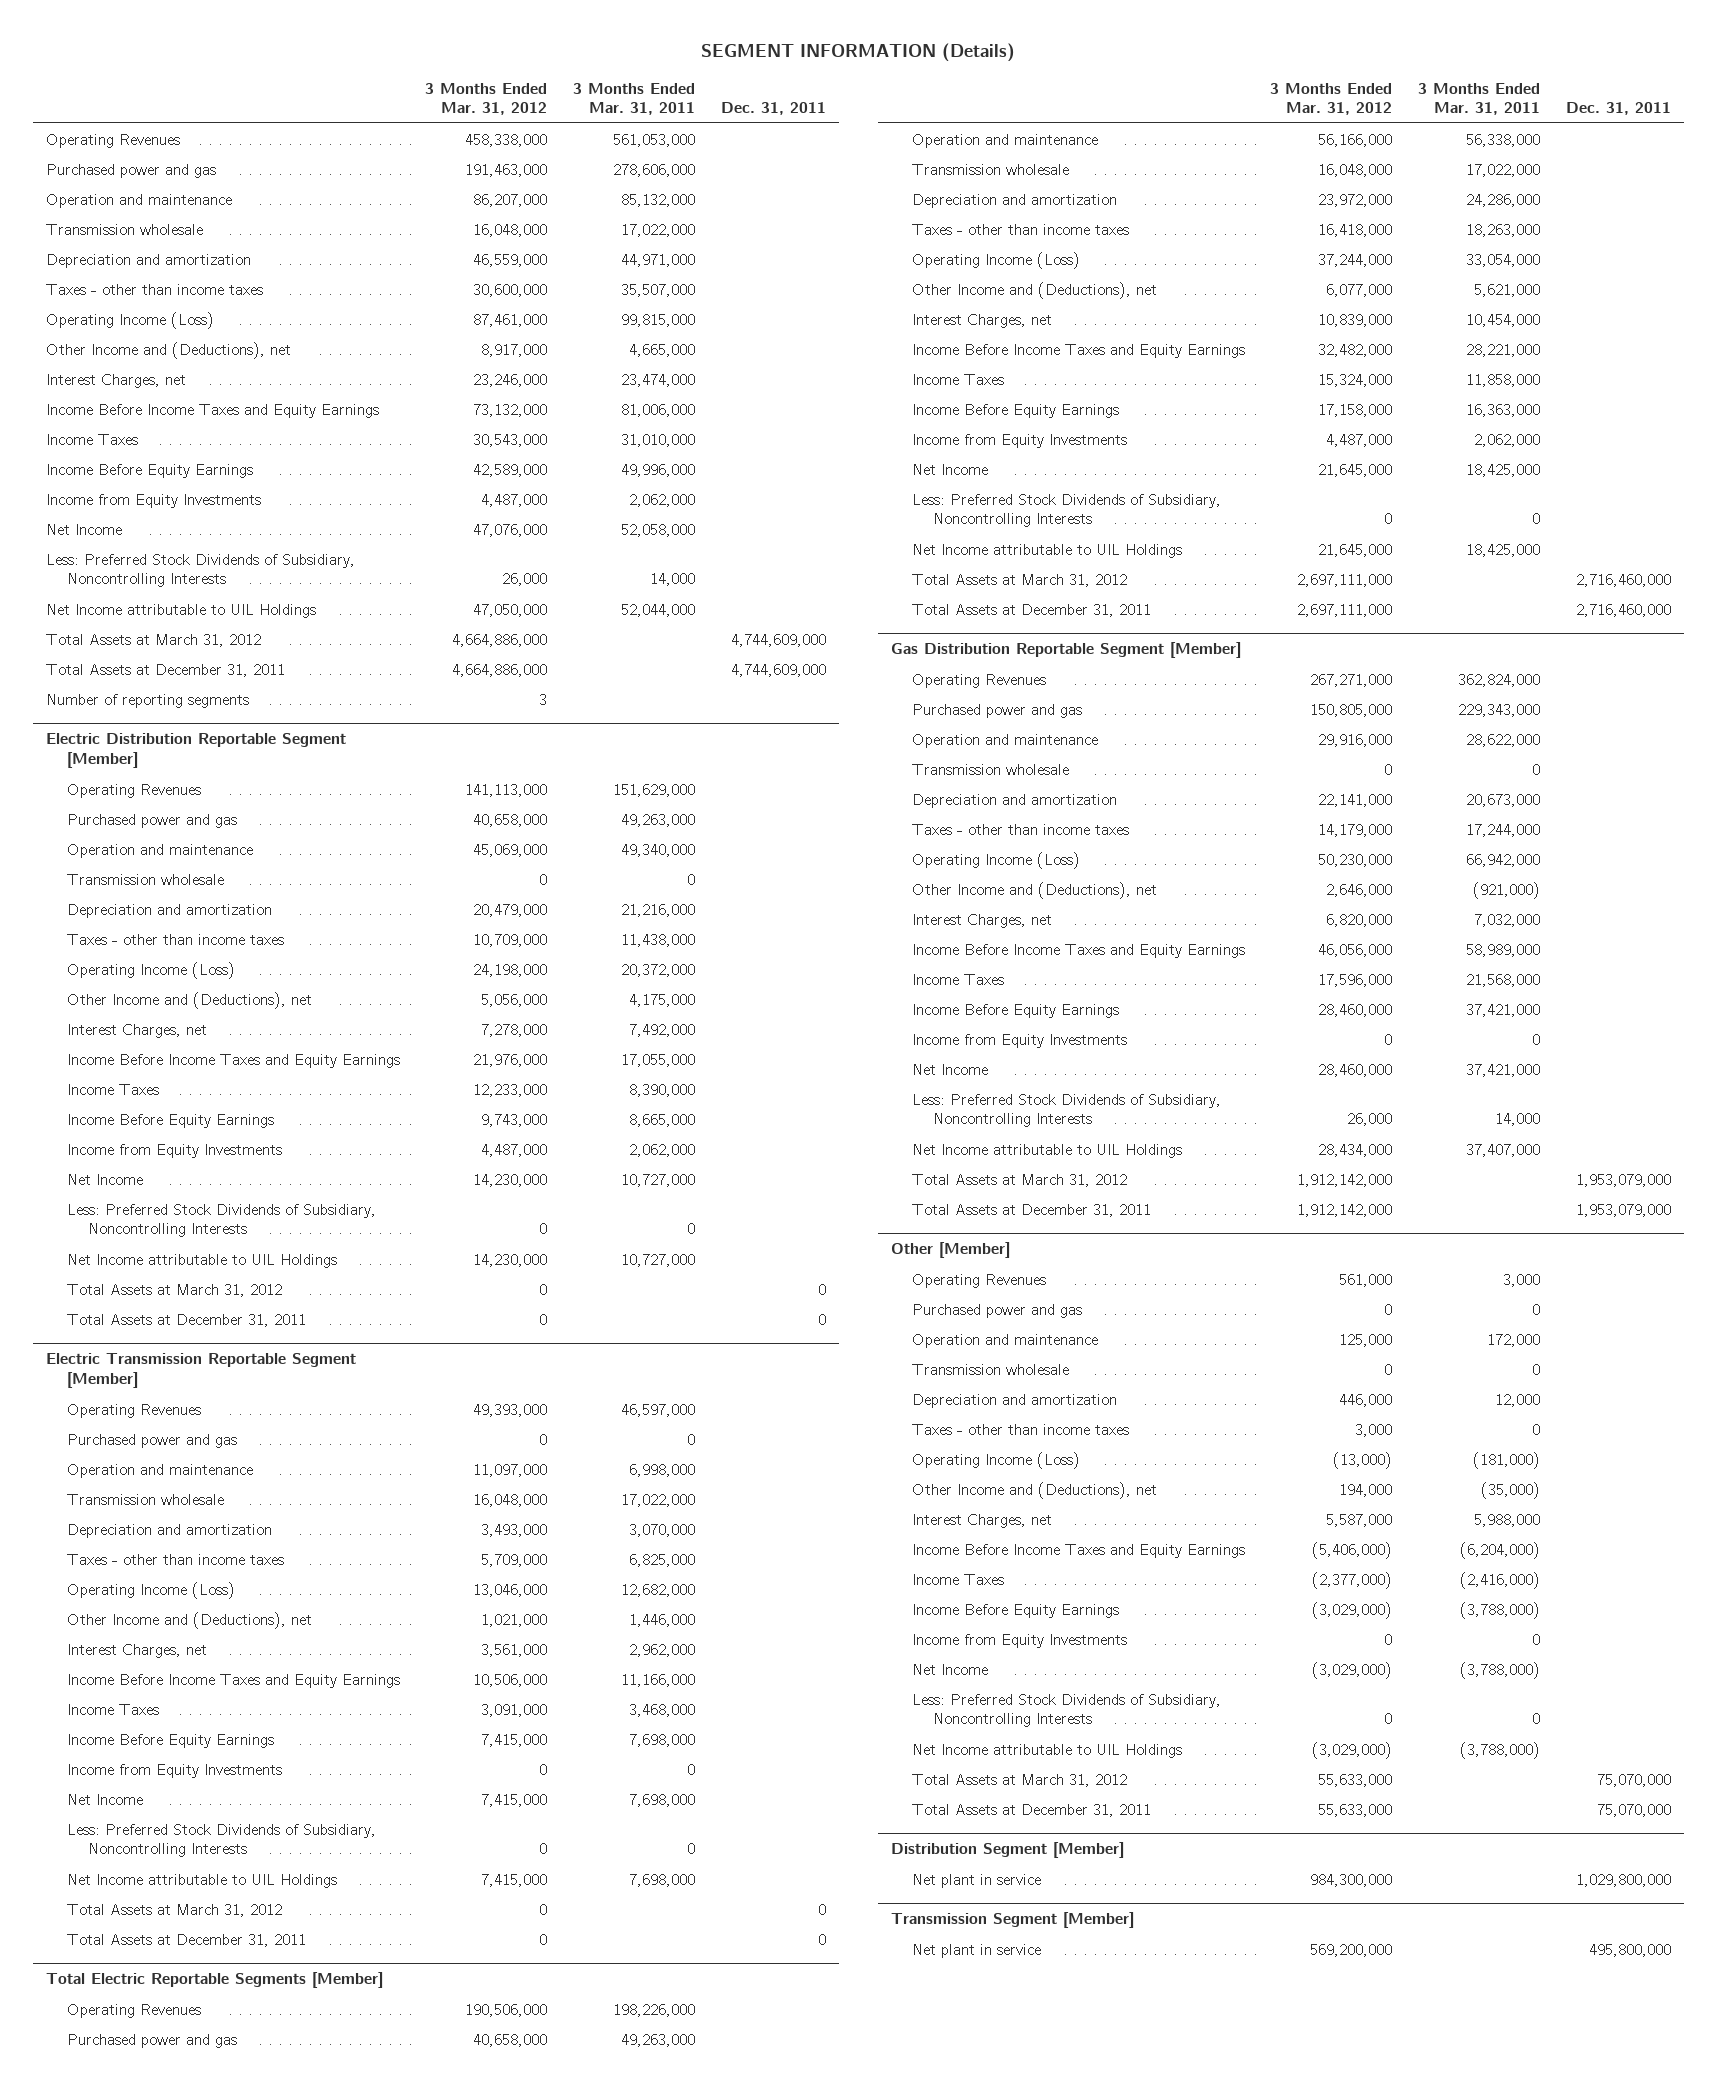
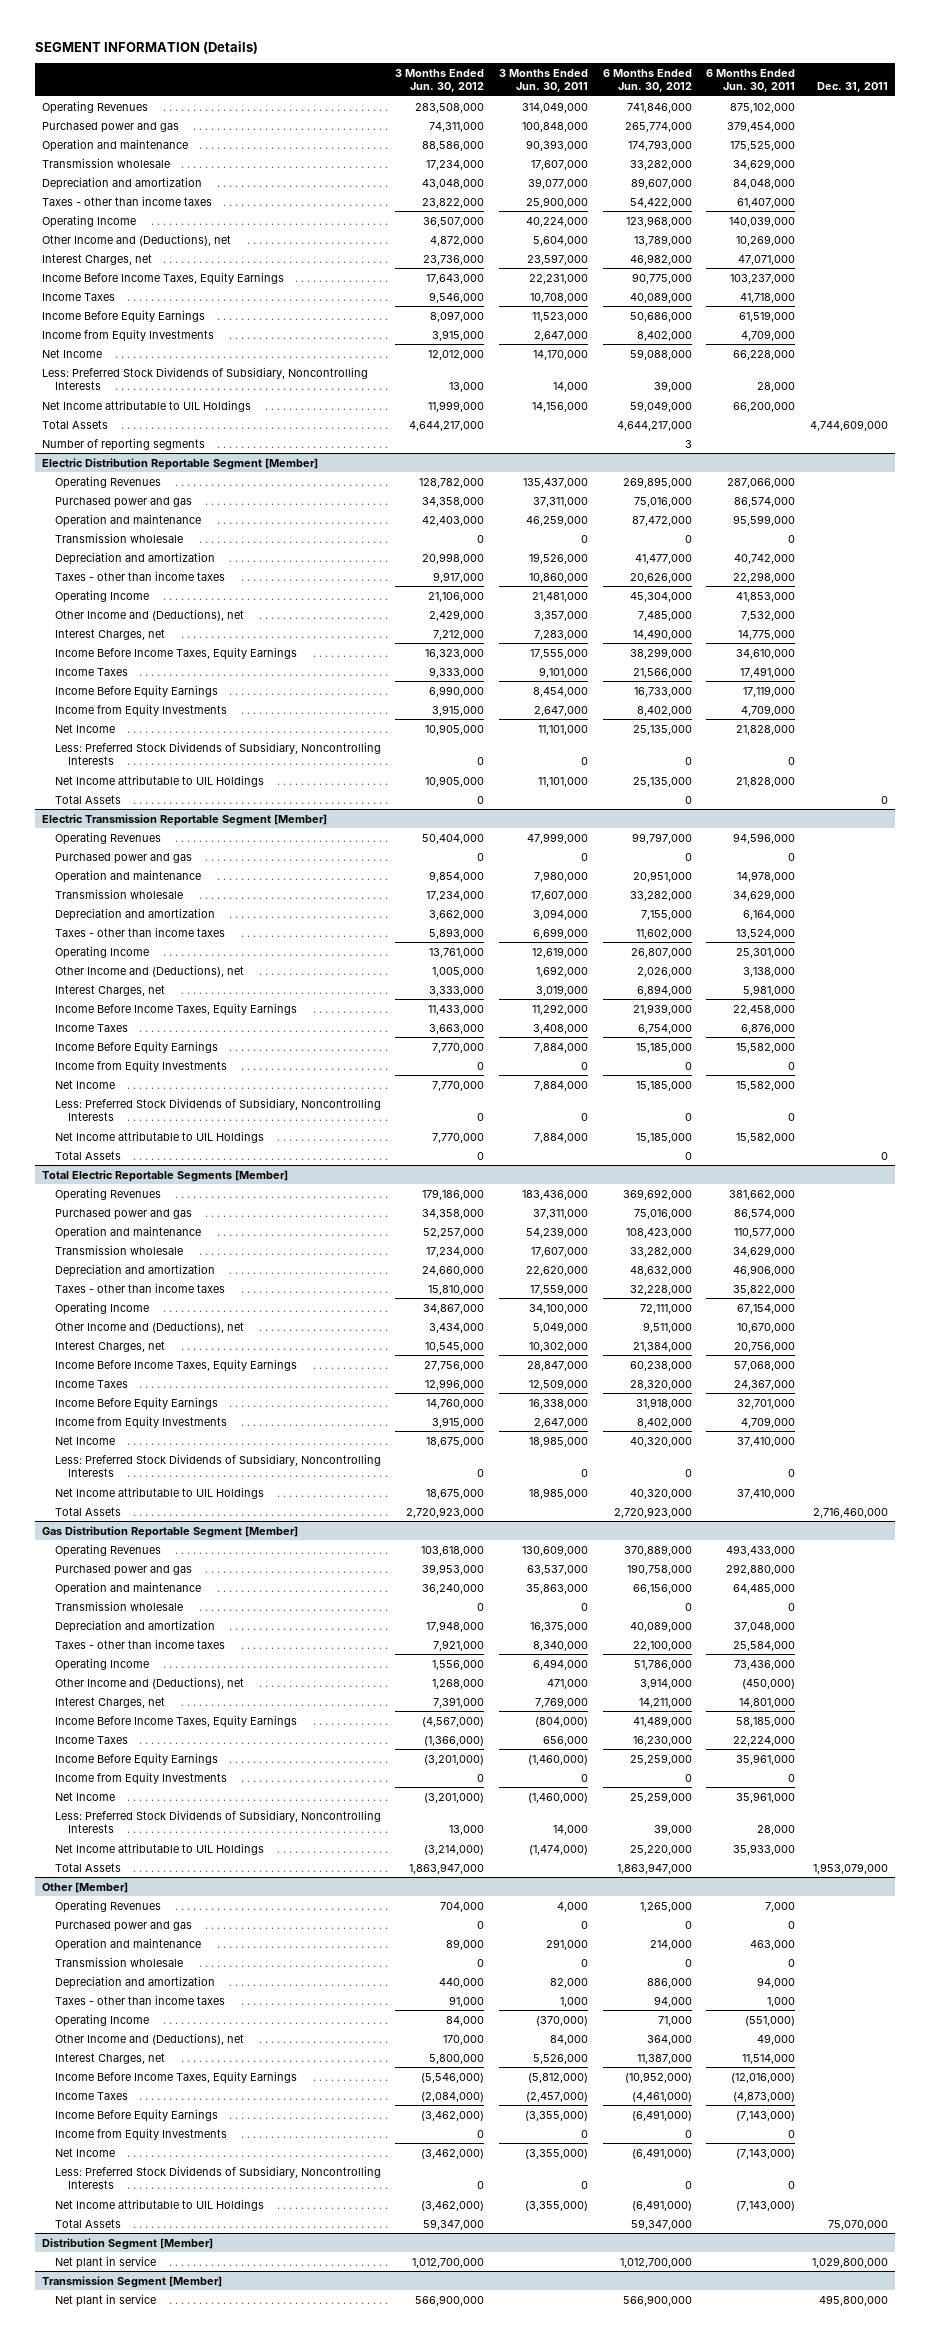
- | 3 Months Ended Mar. 31, 2012 | 3 Months Ended Mar. 31, 2011 | Dec. 31, 2011
+ | 3 Months Ended Jun. 30, 2012 | 3 Months Ended Jun. 30, 2011 | 6 Months Ended Jun. 30, 2012 | 6 Months Ended Jun. 30, 2011 | Dec. 31, 2011
- Operating Income (Loss) | 87,461,000 | 99,815,000 |
+ Operating Income | 36,507,000 | 40,224,000 | 123,968,000 | 140,039,000 |
- Income Before Income Taxes and Equity Earnings | 73,132,000 | 81,006,000 |
+ Income Before Income Taxes, Equity Earnings | 17,643,000 | 22,231,000 | 90,775,000 | 103,237,000 |
- Total Assets at March 31, 2012 | 4,664,886,000 | | 4,744,609,000
- Total Assets at December 31, 2011 | 4,664,886,000 | | 4,744,609,000
+ Total Assets | 4,644,217,000 | | 4,644,217,000 | | 4,744,609,000
@ Electric Distribution Reportable Segment [Member]
- Operating Income (Loss) | 24,198,000 | 20,372,000 |
+ Operating Income | 21,106,000 | 21,481,000 | 45,304,000 | 41,853,000 |
- Income Before Income Taxes and Equity Earnings | 21,976,000 | 17,055,000 |
+ Income Before Income Taxes, Equity Earnings | 16,323,000 | 17,555,000 | 38,299,000 | 34,610,000 |
- Total Assets at March 31, 2012 | 0 | | 0
- Total Assets at December 31, 2011 | 0 | | 0
+ Total Assets | 0 | | 0 | | 0
@ Electric Transmission Reportable Segment [Member]
- Operating Income (Loss) | 13,046,000 | 12,682,000 |
+ Operating Income | 13,761,000 | 12,619,000 | 26,807,000 | 25,301,000 |
- Income Before Income Taxes and Equity Earnings | 10,506,000 | 11,166,000 |
+ Income Before Income Taxes, Equity Earnings | 11,433,000 | 11,292,000 | 21,939,000 | 22,458,000 |
- Total Assets at March 31, 2012 | 0 | | 0
- Total Assets at December 31, 2011 | 0 | | 0
+ Total Assets | 0 | | 0 | | 0
@ Total Electric Reportable Segments [Member]
- Operating Income (Loss) | 37,244,000 | 33,054,000 |
+ Operating Income | 34,867,000 | 34,100,000 | 72,111,000 | 67,154,000 |
- Income Before Income Taxes and Equity Earnings | 32,482,000 | 28,221,000 |
+ Income Before Income Taxes, Equity Earnings | 27,756,000 | 28,847,000 | 60,238,000 | 57,068,000 |
- Total Assets at March 31, 2012 | 2,697,111,000 | | 2,716,460,000
- Total Assets at December 31, 2011 | 2,697,111,000 | | 2,716,460,000
+ Total Assets | 2,720,923,000 | | 2,720,923,000 | | 2,716,460,000
@ Gas Distribution Reportable Segment [Member]
- Operating Income (Loss) | 50,230,000 | 66,942,000 |
+ Operating Income | 1,556,000 | 6,494,000 | 51,786,000 | 73,436,000 |
- Income Before Income Taxes and Equity Earnings | 46,056,000 | 58,989,000 |
+ Income Before Income Taxes, Equity Earnings | (4,567,000) | (804,000) | 41,489,000 | 58,185,000 |
- Total Assets at March 31, 2012 | 1,912,142,000 | | 1,953,079,000
- Total Assets at December 31, 2011 | 1,912,142,000 | | 1,953,079,000
+ Total Assets | 1,863,947,000 | | 1,863,947,000 | | 1,953,079,000
@ Other [Member]
- Operating Income (Loss) | (13,000) | (181,000) |
+ Operating Income | 84,000 | (370,000) | 71,000 | (551,000) |
- Income Before Income Taxes and Equity Earnings | (5,406,000) | (6,204,000) |
+ Income Before Income Taxes, Equity Earnings | (5,546,000) | (5,812,000) | (10,952,000) | (12,016,000) |
- Total Assets at March 31, 2012 | 55,633,000 | | 75,070,000
- Total Assets at December 31, 2011 | 55,633,000 | | 75,070,000
+ Total Assets | 59,347,000 | | 59,347,000 | | 75,070,000

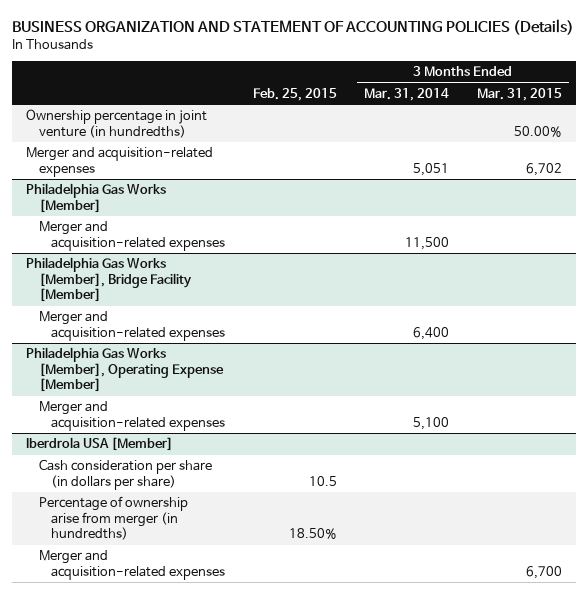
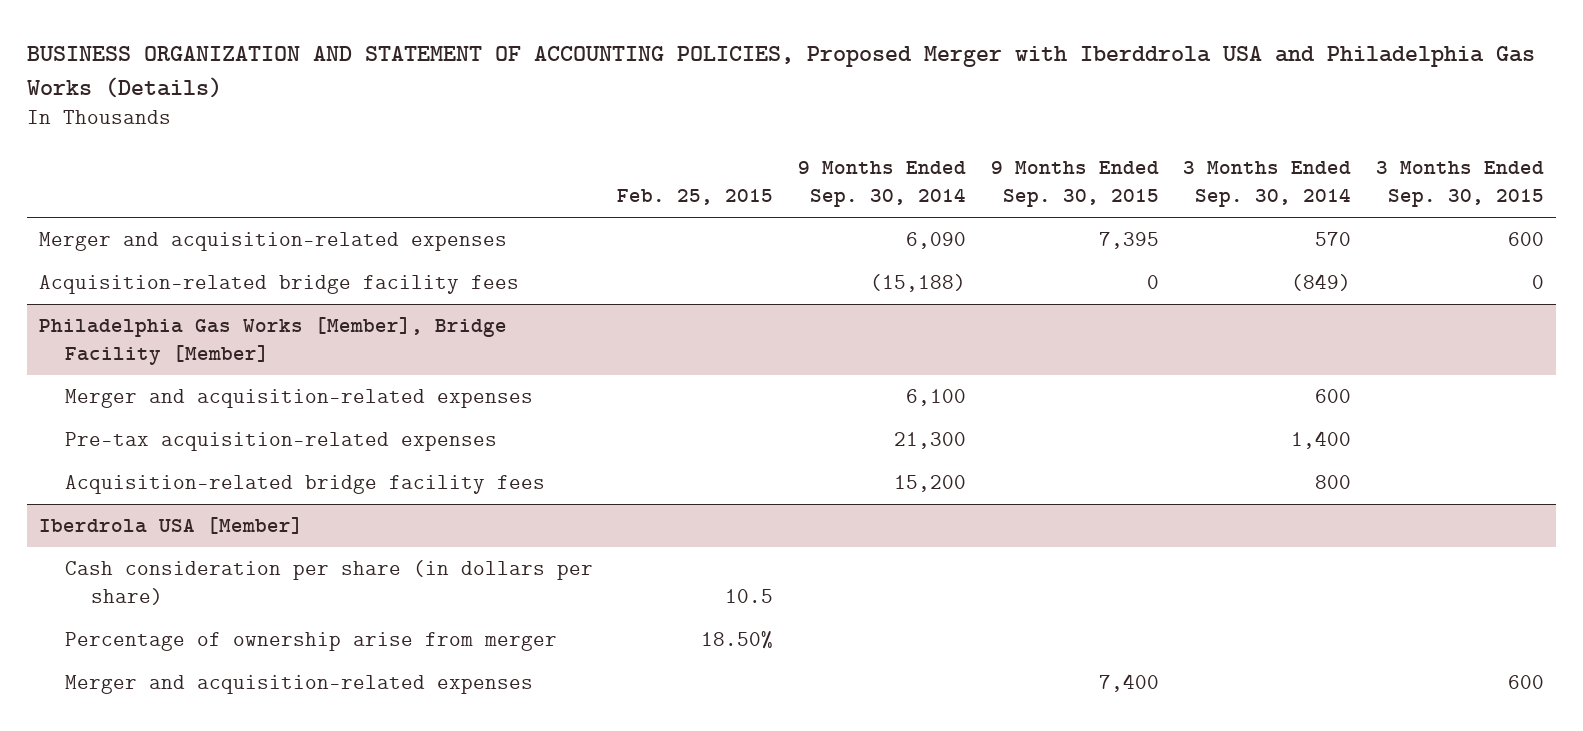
- BUSINESS ORGANIZATION AND STATEMENT OF ACCOUNTING POLICIES (Details)
+ BUSINESS ORGANIZATION AND STATEMENT OF ACCOUNTING POLICIES, Proposed Merger with Iberddrola USA and Philadelphia Gas Works (Details)
- | Feb. 25, 2015 | 3 Months Ended Mar. 31, 2014 | 3 Months Ended Mar. 31, 2015
+ | Feb. 25, 2015 | 9 Months Ended Sep. 30, 2014 | 9 Months Ended Sep. 30, 2015 | 3 Months Ended Sep. 30, 2014 | 3 Months Ended Sep. 30, 2015
- Ownership percentage in joint venture (in hundredths) | | | 50.00%
- Philadelphia Gas Works [Member]
- Merger and acquisition-related expenses | | 11,500 |
+ Acquisition-related bridge facility fees | | (15,188) | 0 | (849) | 0
- Philadelphia Gas Works [Member], Operating Expense [Member]
- Merger and acquisition-related expenses | | 5,100 |
@ Philadelphia Gas Works [Member], Bridge Facility [Member]
+ Pre-tax acquisition-related expenses | | 21,300 | | 1,400 |
+ Acquisition-related bridge facility fees | | 15,200 | | 800 |
@ Iberdrola USA [Member]
- Percentage of ownership arise from merger (in hundredths) | 18.50% | |
+ Percentage of ownership arise from merger | 18.50% | | | |

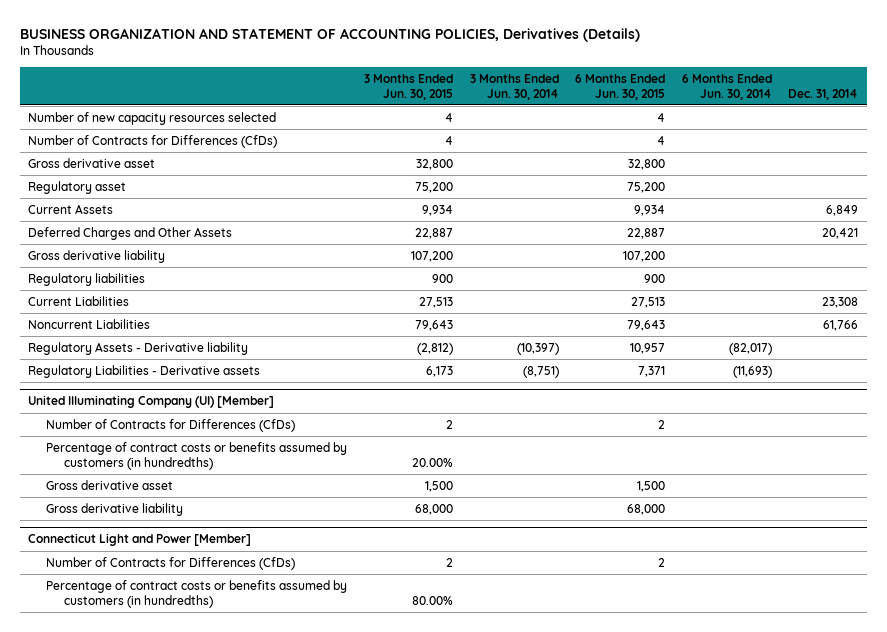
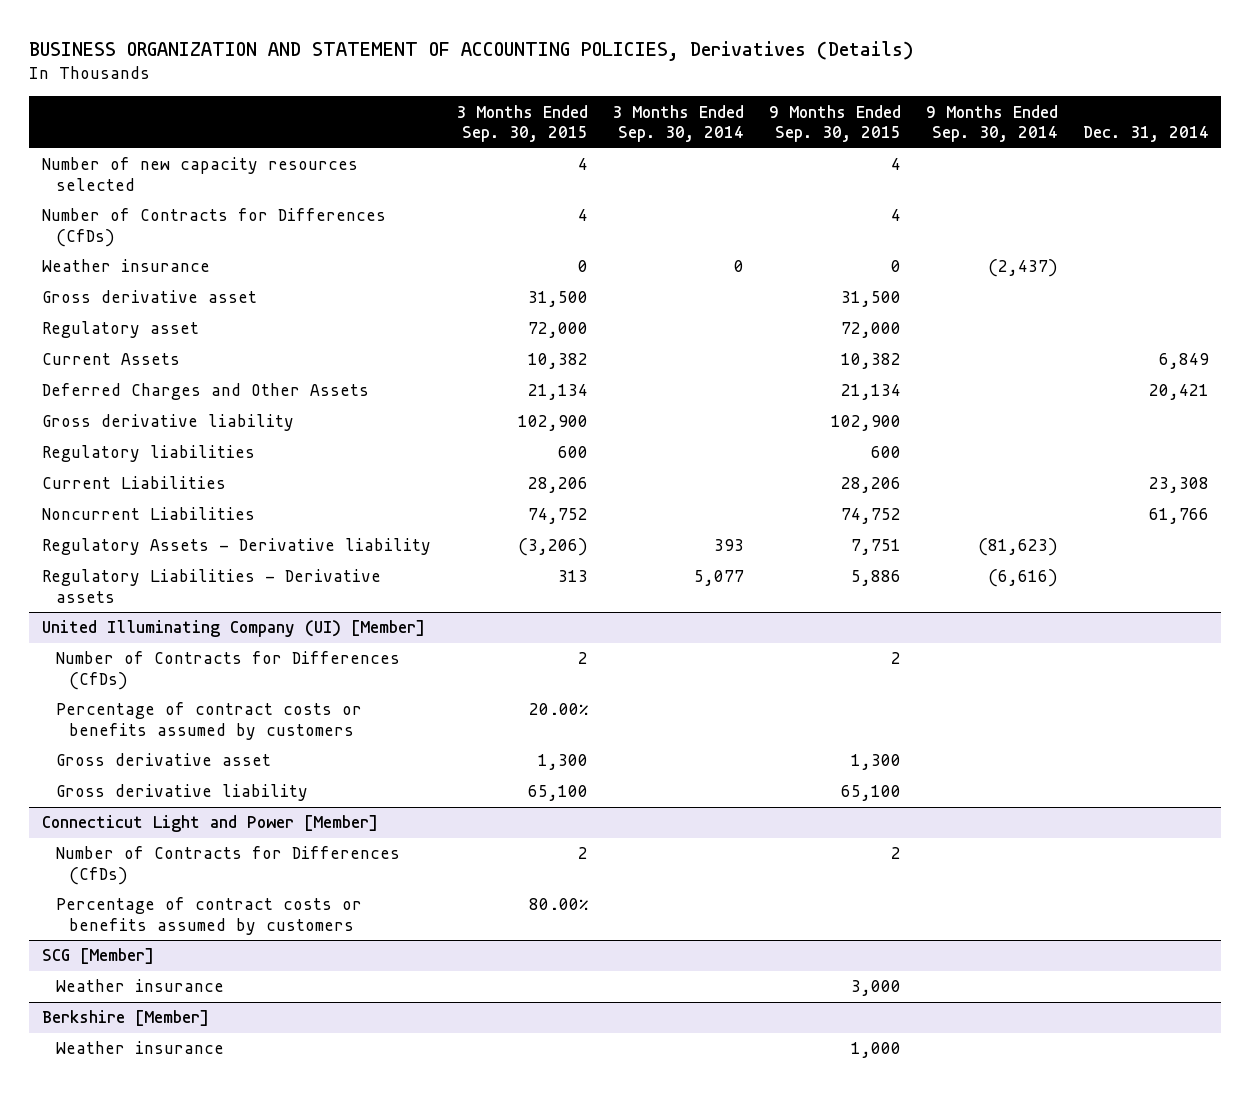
- | 3 Months Ended Jun. 30, 2015 | 3 Months Ended Jun. 30, 2014 | 6 Months Ended Jun. 30, 2015 | 6 Months Ended Jun. 30, 2014 | Dec. 31, 2014
+ | 3 Months Ended Sep. 30, 2015 | 3 Months Ended Sep. 30, 2014 | 9 Months Ended Sep. 30, 2015 | 9 Months Ended Sep. 30, 2014 | Dec. 31, 2014
+ Weather insurance | 0 | 0 | 0 | (2,437) |
@ United Illuminating Company (UI) [Member]
- Percentage of contract costs or benefits assumed by customers (in hundredths) | 20.00% | | | |
+ Percentage of contract costs or benefits assumed by customers | 20.00% | | | |
@ Connecticut Light and Power [Member]
- Percentage of contract costs or benefits assumed by customers (in hundredths) | 80.00% | | | |
+ Percentage of contract costs or benefits assumed by customers | 80.00% | | | |
+ SCG [Member]
+ Weather insurance | | | 3,000 | |
+ Berkshire [Member]
+ Weather insurance | | | 1,000 | |

